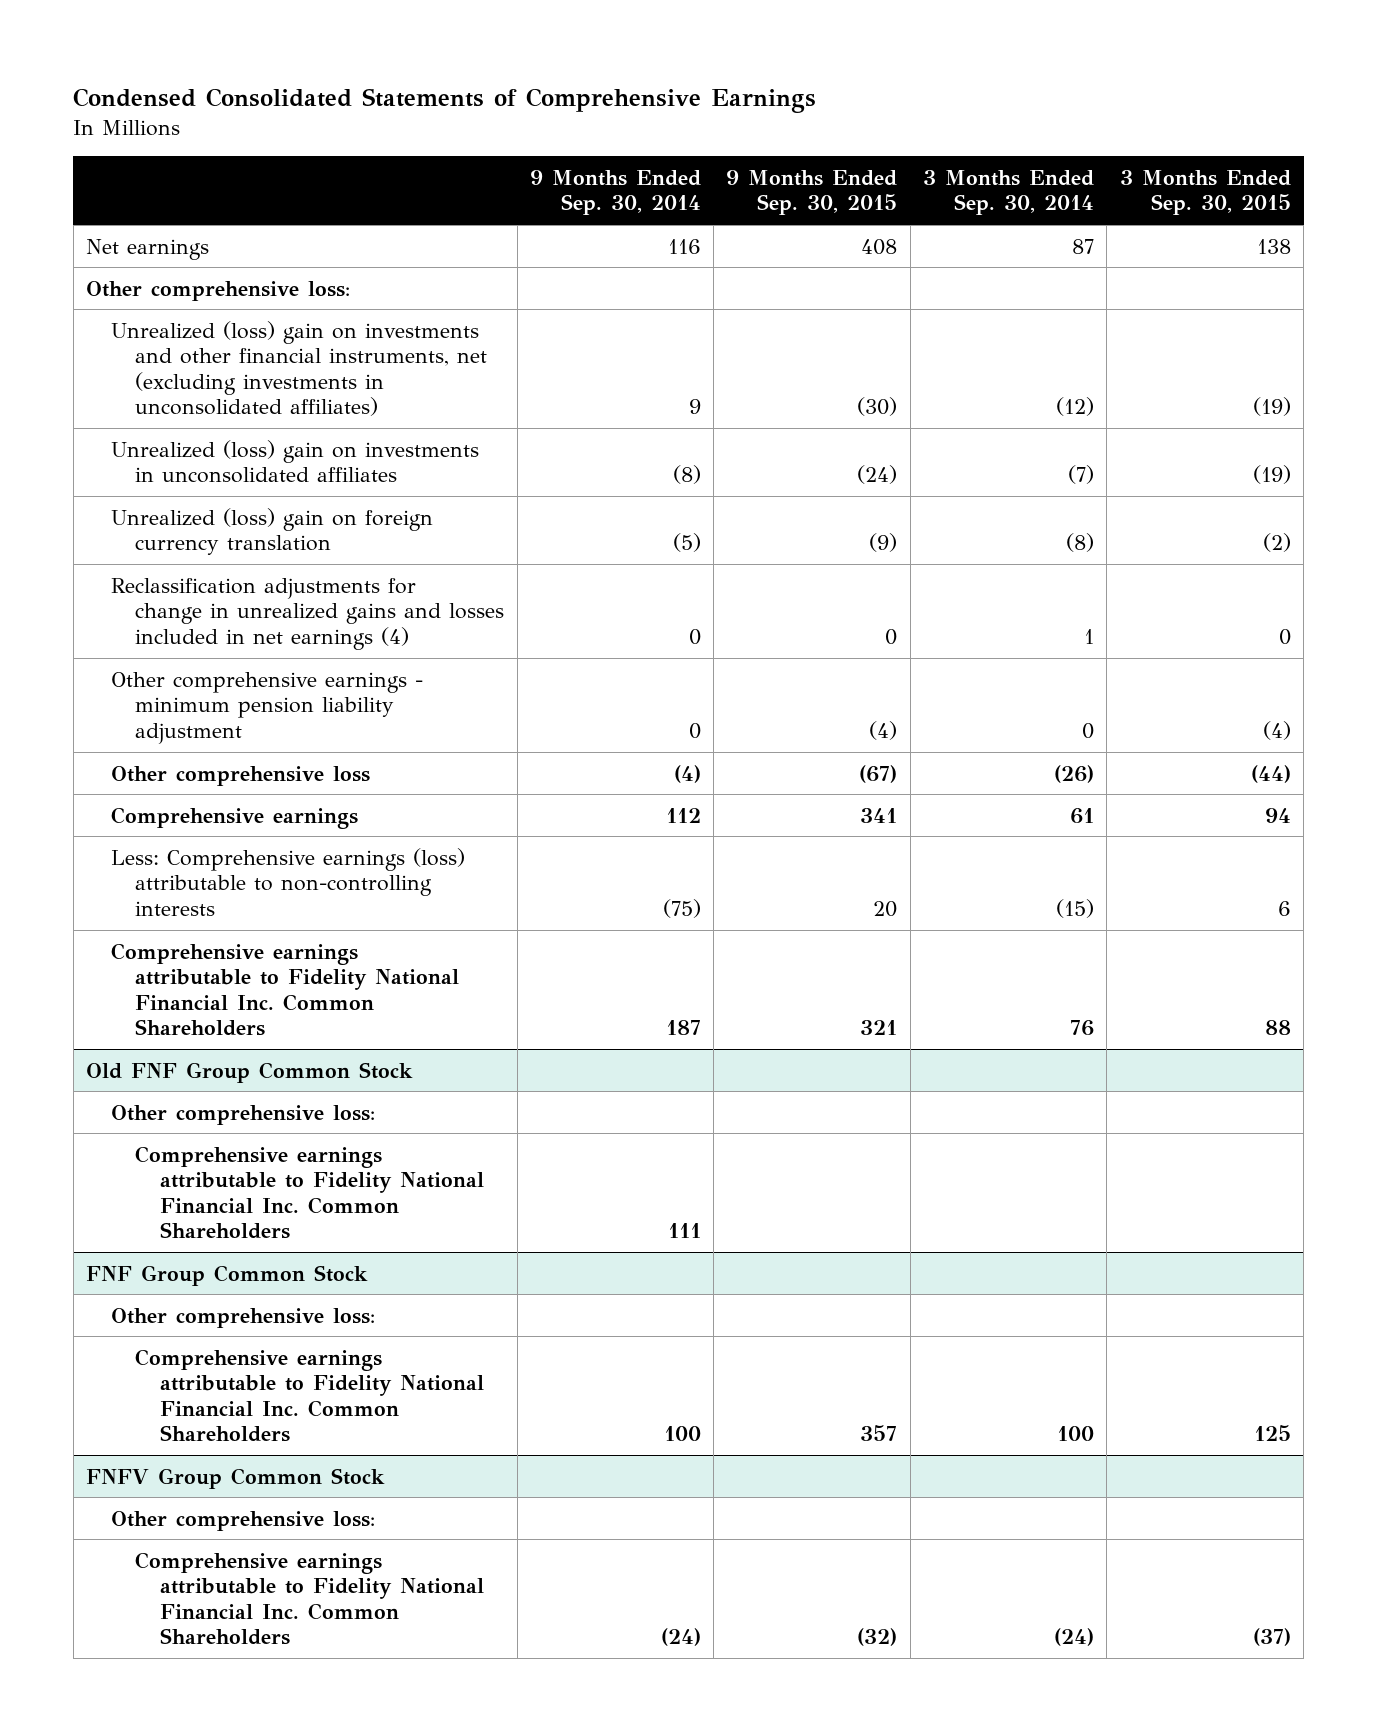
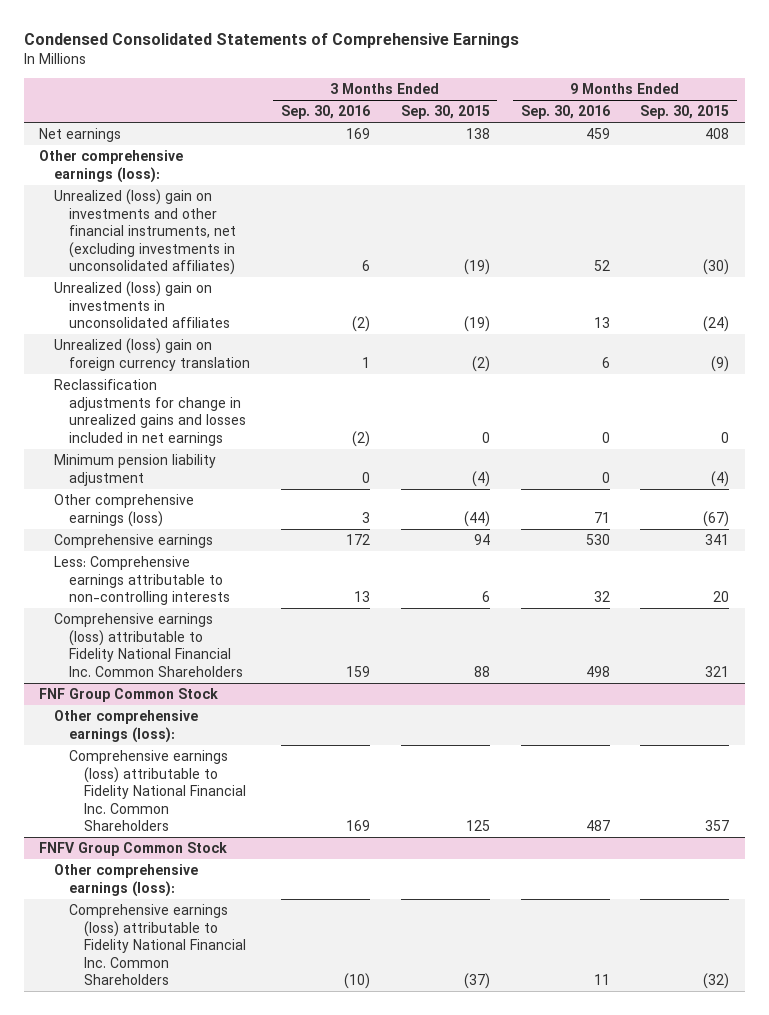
- | 9 Months Ended Sep. 30, 2014 | 9 Months Ended Sep. 30, 2015 | 3 Months Ended Sep. 30, 2014 | 3 Months Ended Sep. 30, 2015
+ | 3 Months Ended Sep. 30, 2016 | 3 Months Ended Sep. 30, 2015 | 9 Months Ended Sep. 30, 2016 | 9 Months Ended Sep. 30, 2015
- Other comprehensive loss:
+ Other comprehensive earnings (loss):
- Reclassification adjustments for change in unrealized gains and losses included in net earnings (4) | 0 | 0 | 1 | 0
- Other comprehensive earnings - minimum pension liability adjustment | 0 | (4) | 0 | (4)
- Other comprehensive loss | (4) | (67) | (26) | (44)
+ Reclassification adjustments for change in unrealized gains and losses included in net earnings | (2) | 0 | 0 | 0
+ Minimum pension liability adjustment | 0 | (4) | 0 | (4)
+ Other comprehensive earnings (loss) | 3 | (44) | 71 | (67)
- Less: Comprehensive earnings (loss) attributable to non-controlling interests | (75) | 20 | (15) | 6
- Comprehensive earnings attributable to Fidelity National Financial Inc. Common Shareholders | 187 | 321 | 76 | 88
- Old FNF Group Common Stock
- Other comprehensive loss:
- Comprehensive earnings attributable to Fidelity National Financial Inc. Common Shareholders | 111 | | |
+ Less: Comprehensive earnings attributable to non-controlling interests | 13 | 6 | 32 | 20
+ Comprehensive earnings (loss) attributable to Fidelity National Financial Inc. Common Shareholders | 159 | 88 | 498 | 321
@ FNF Group Common Stock
- Other comprehensive loss:
- Comprehensive earnings attributable to Fidelity National Financial Inc. Common Shareholders | 100 | 357 | 100 | 125
+ Other comprehensive earnings (loss):
+ Comprehensive earnings (loss) attributable to Fidelity National Financial Inc. Common Shareholders | 169 | 125 | 487 | 357
@ FNFV Group Common Stock
- Other comprehensive loss:
- Comprehensive earnings attributable to Fidelity National Financial Inc. Common Shareholders | (24) | (32) | (24) | (37)
+ Other comprehensive earnings (loss):
+ Comprehensive earnings (loss) attributable to Fidelity National Financial Inc. Common Shareholders | (10) | (37) | 11 | (32)

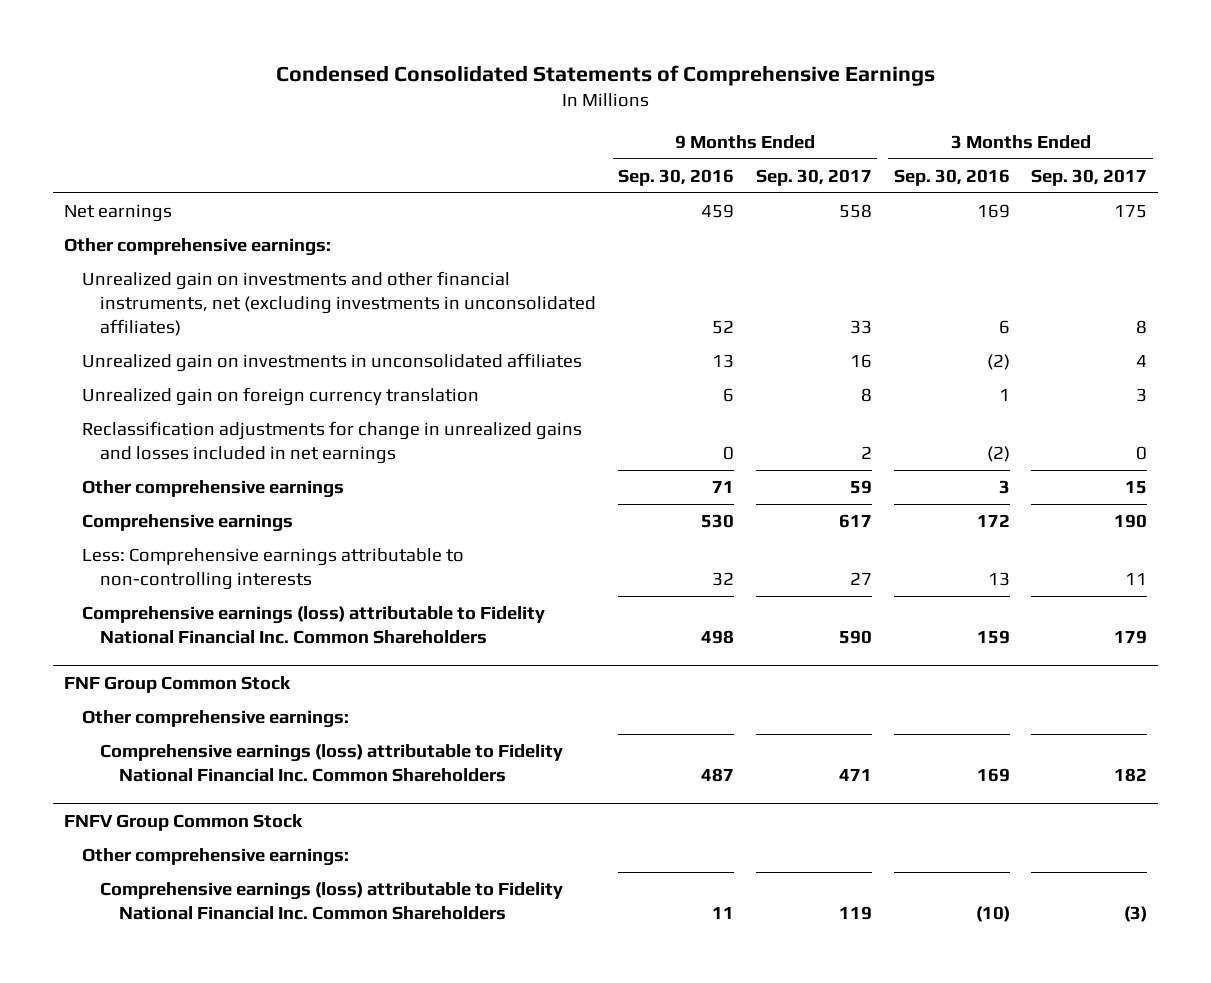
- | 3 Months Ended Sep. 30, 2016 | 3 Months Ended Sep. 30, 2015 | 9 Months Ended Sep. 30, 2016 | 9 Months Ended Sep. 30, 2015
+ | 9 Months Ended Sep. 30, 2016 | 9 Months Ended Sep. 30, 2017 | 3 Months Ended Sep. 30, 2016 | 3 Months Ended Sep. 30, 2017
- Other comprehensive earnings (loss):
- Unrealized (loss) gain on investments and other financial instruments, net (excluding investments in unconsolidated affiliates) | 6 | (19) | 52 | (30)
- Unrealized (loss) gain on investments in unconsolidated affiliates | (2) | (19) | 13 | (24)
- Unrealized (loss) gain on foreign currency translation | 1 | (2) | 6 | (9)
+ Other comprehensive earnings:
+ Unrealized gain on investments and other financial instruments, net (excluding investments in unconsolidated affiliates) | 52 | 33 | 6 | 8
+ Unrealized gain on investments in unconsolidated affiliates | 13 | 16 | (2) | 4
+ Unrealized gain on foreign currency translation | 6 | 8 | 1 | 3
- Minimum pension liability adjustment | 0 | (4) | 0 | (4)
- Other comprehensive earnings (loss) | 3 | (44) | 71 | (67)
+ Other comprehensive earnings | 71 | 59 | 3 | 15
@ FNF Group Common Stock
- Other comprehensive earnings (loss):
+ Other comprehensive earnings:
@ FNFV Group Common Stock
- Other comprehensive earnings (loss):
+ Other comprehensive earnings:

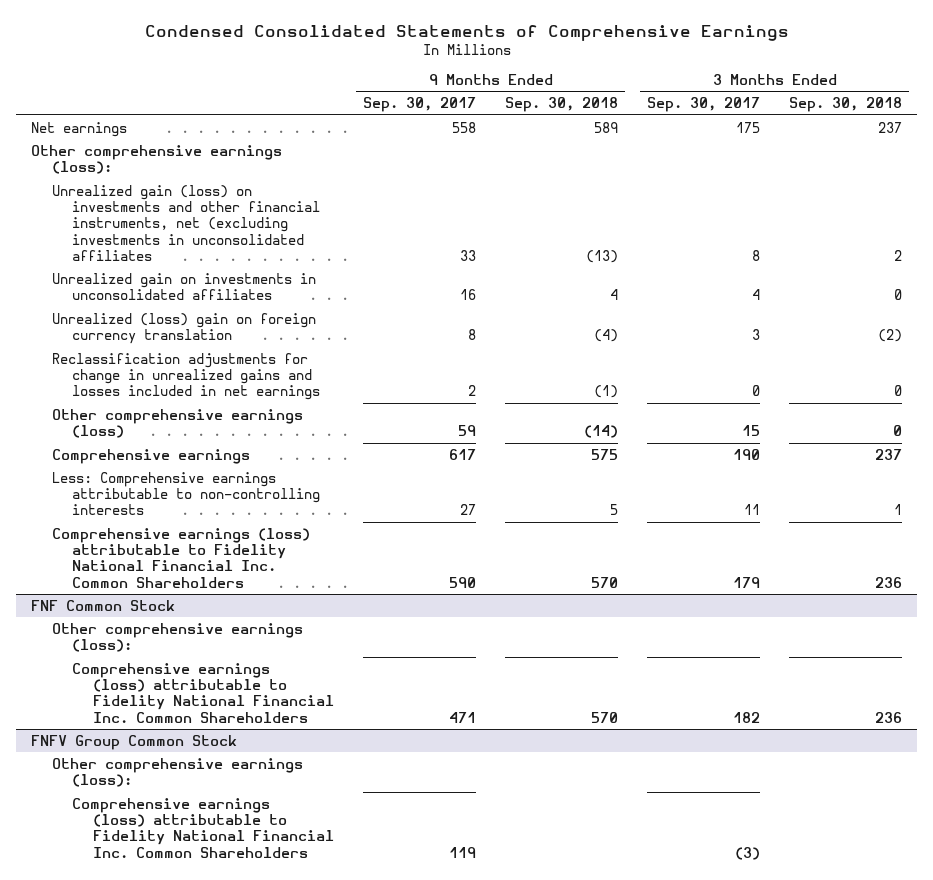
- | 9 Months Ended Sep. 30, 2016 | 9 Months Ended Sep. 30, 2017 | 3 Months Ended Sep. 30, 2016 | 3 Months Ended Sep. 30, 2017
+ | 9 Months Ended Sep. 30, 2017 | 9 Months Ended Sep. 30, 2018 | 3 Months Ended Sep. 30, 2017 | 3 Months Ended Sep. 30, 2018
- Other comprehensive earnings:
- Unrealized gain on investments and other financial instruments, net (excluding investments in unconsolidated affiliates) | 52 | 33 | 6 | 8
+ Other comprehensive earnings (loss):
+ Unrealized gain (loss) on investments and other financial instruments, net (excluding investments in unconsolidated affiliates | 33 | (13) | 8 | 2
- Unrealized gain on foreign currency translation | 6 | 8 | 1 | 3
+ Unrealized (loss) gain on foreign currency translation | 8 | (4) | 3 | (2)
- Other comprehensive earnings | 71 | 59 | 3 | 15
+ Other comprehensive earnings (loss) | 59 | (14) | 15 | 0
- FNF Group Common Stock
- Other comprehensive earnings:
+ FNF Common Stock
+ Other comprehensive earnings (loss):
@ FNFV Group Common Stock
- Other comprehensive earnings:
+ Other comprehensive earnings (loss):

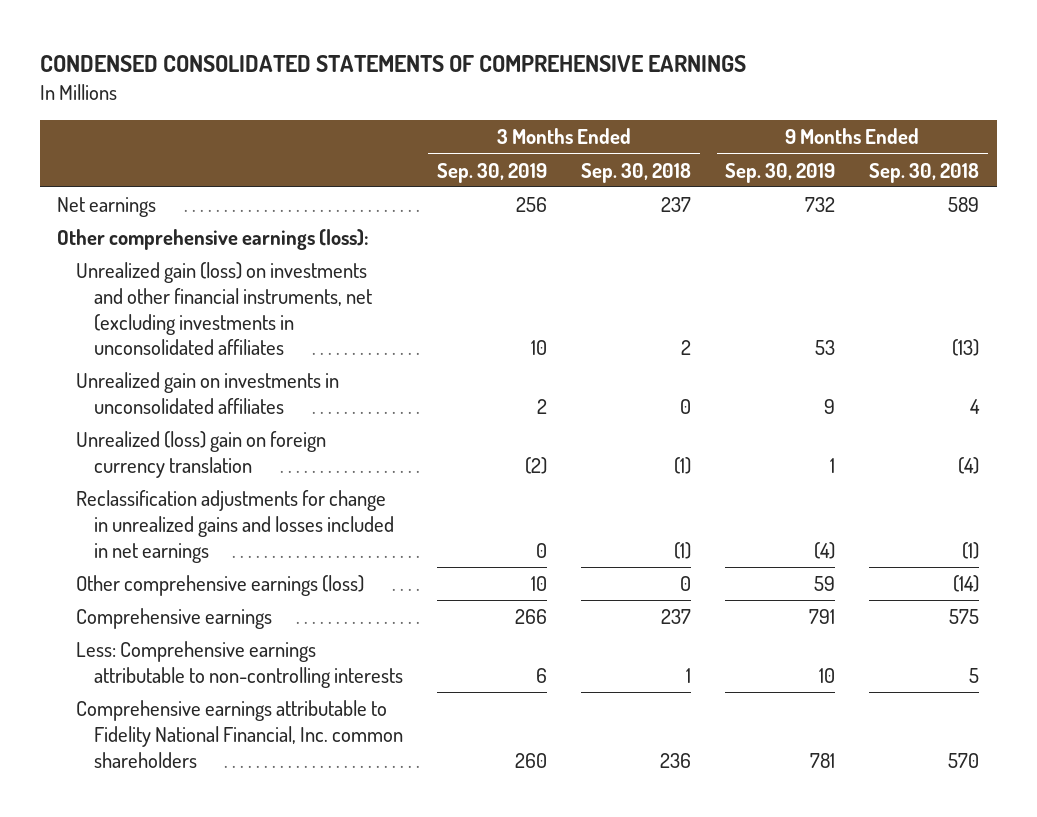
- Condensed Consolidated Statements of Comprehensive Earnings
+ CONDENSED CONSOLIDATED STATEMENTS OF COMPREHENSIVE EARNINGS
- | 9 Months Ended Sep. 30, 2017 | 9 Months Ended Sep. 30, 2018 | 3 Months Ended Sep. 30, 2017 | 3 Months Ended Sep. 30, 2018
+ | 3 Months Ended Sep. 30, 2019 | 3 Months Ended Sep. 30, 2018 | 9 Months Ended Sep. 30, 2019 | 9 Months Ended Sep. 30, 2018
- Unrealized (loss) gain on foreign currency translation | 8 | (4) | 3 | (2)
- Reclassification adjustments for change in unrealized gains and losses included in net earnings | 2 | (1) | 0 | 0
+ Unrealized (loss) gain on foreign currency translation | (2) | (1) | 1 | (4)
+ Reclassification adjustments for change in unrealized gains and losses included in net earnings | 0 | (1) | (4) | (1)
- Comprehensive earnings (loss) attributable to Fidelity National Financial Inc. Common Shareholders | 590 | 570 | 179 | 236
- FNF Common Stock
- Other comprehensive earnings (loss):
- Comprehensive earnings (loss) attributable to Fidelity National Financial Inc. Common Shareholders | 471 | 570 | 182 | 236
- FNFV Group Common Stock
- Other comprehensive earnings (loss):
- Comprehensive earnings (loss) attributable to Fidelity National Financial Inc. Common Shareholders | 119 | | (3) |
+ Comprehensive earnings attributable to Fidelity National Financial, Inc. common shareholders | 260 | 236 | 781 | 570

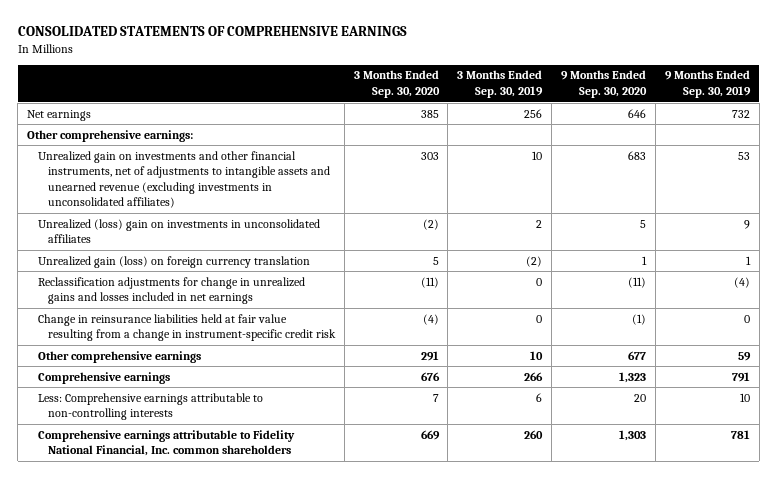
- CONDENSED CONSOLIDATED STATEMENTS OF COMPREHENSIVE EARNINGS
+ CONSOLIDATED STATEMENTS OF COMPREHENSIVE EARNINGS
- | 3 Months Ended Sep. 30, 2019 | 3 Months Ended Sep. 30, 2018 | 9 Months Ended Sep. 30, 2019 | 9 Months Ended Sep. 30, 2018
+ | 3 Months Ended Sep. 30, 2020 | 3 Months Ended Sep. 30, 2019 | 9 Months Ended Sep. 30, 2020 | 9 Months Ended Sep. 30, 2019
- Other comprehensive earnings (loss):
- Unrealized gain (loss) on investments and other financial instruments, net (excluding investments in unconsolidated affiliates | 10 | 2 | 53 | (13)
- Unrealized gain on investments in unconsolidated affiliates | 2 | 0 | 9 | 4
- Unrealized (loss) gain on foreign currency translation | (2) | (1) | 1 | (4)
+ Other comprehensive earnings:
+ Unrealized gain on investments and other financial instruments, net of adjustments to intangible assets and unearned revenue (excluding investments in unconsolidated affiliates) | 303 | 10 | 683 | 53
+ Unrealized (loss) gain on investments in unconsolidated affiliates | (2) | 2 | 5 | 9
+ Unrealized gain (loss) on foreign currency translation | 5 | (2) | 1 | 1
- Other comprehensive earnings (loss) | 10 | 0 | 59 | (14)
+ Change in reinsurance liabilities held at fair value resulting from a change in instrument-specific credit risk | (4) | 0 | (1) | 0
+ Other comprehensive earnings | 291 | 10 | 677 | 59

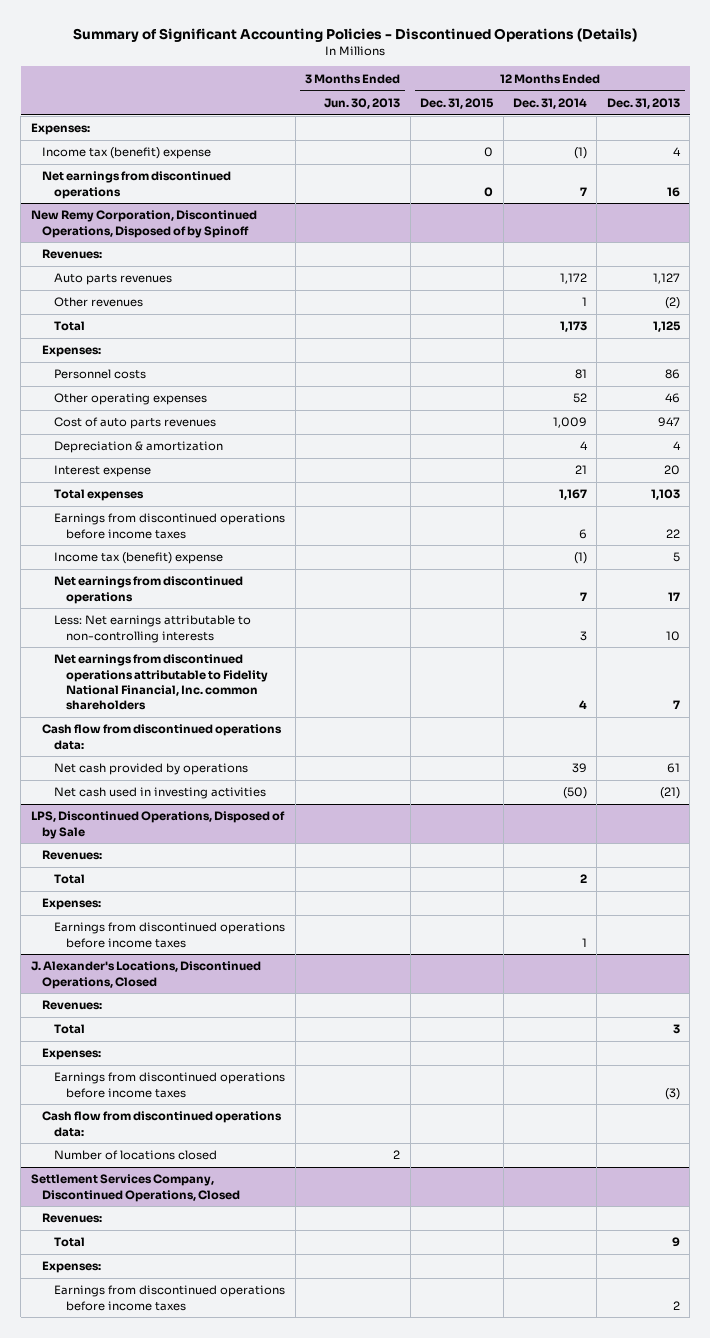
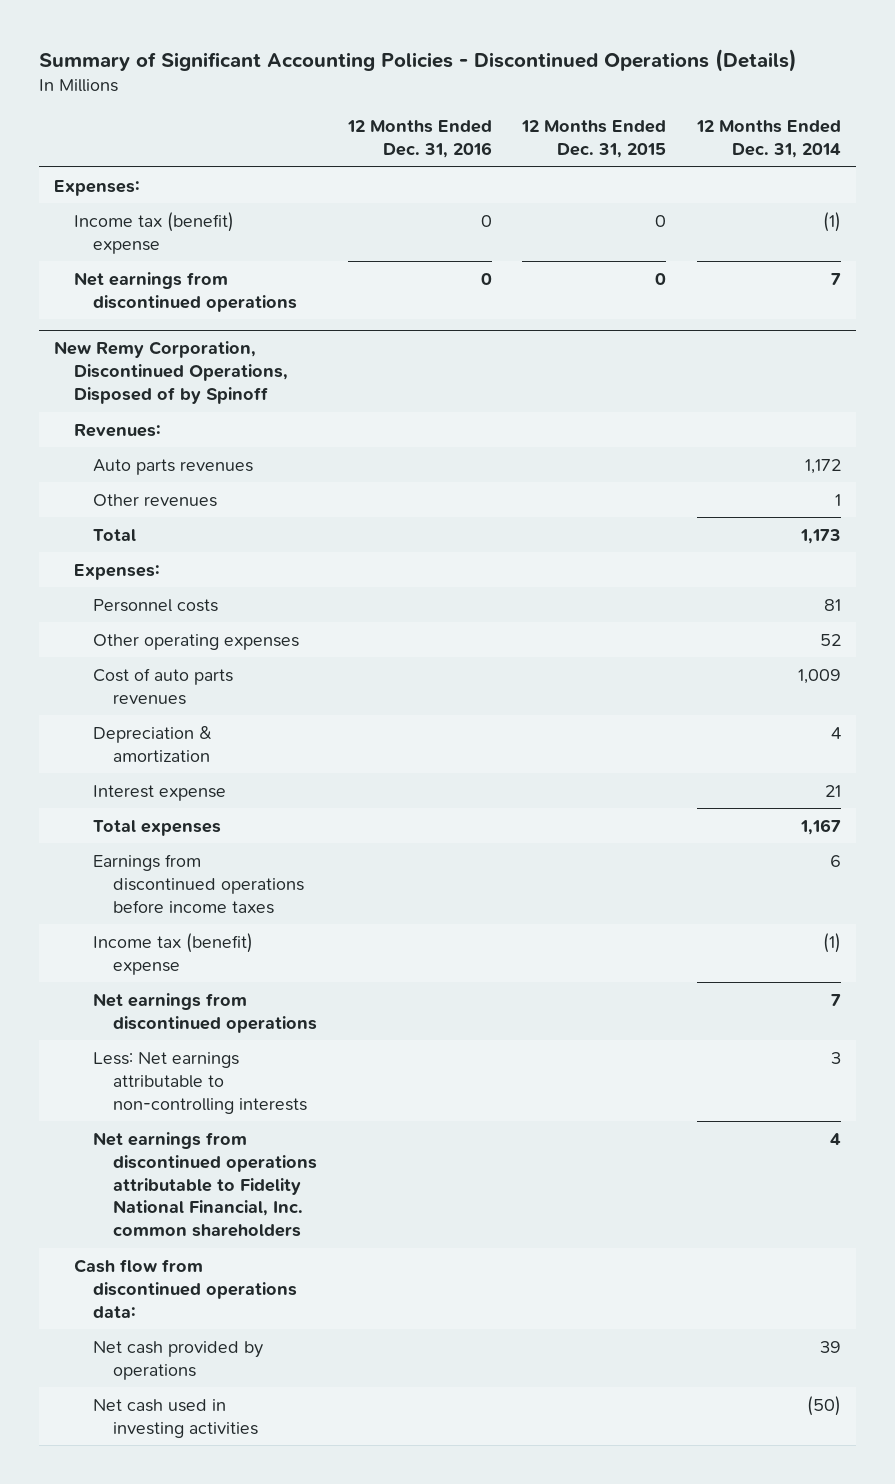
- | 3 Months Ended Jun. 30, 2013 | 12 Months Ended Dec. 31, 2015 | 12 Months Ended Dec. 31, 2014 | 12 Months Ended Dec. 31, 2013
+ | 12 Months Ended Dec. 31, 2016 | 12 Months Ended Dec. 31, 2015 | 12 Months Ended Dec. 31, 2014
- LPS, Discontinued Operations, Disposed of by Sale
- Revenues:
- Total | | | 2 |
- Expenses:
- Earnings from discontinued operations before income taxes | | | 1 |
- J. Alexander's Locations, Discontinued Operations, Closed
- Revenues:
- Total | | | | 3
- Expenses:
- Earnings from discontinued operations before income taxes | | | | (3)
- Cash flow from discontinued operations data:
- Number of locations closed | 2 | | |
- Settlement Services Company, Discontinued Operations, Closed
- Revenues:
- Total | | | | 9
- Expenses:
- Earnings from discontinued operations before income taxes | | | | 2

